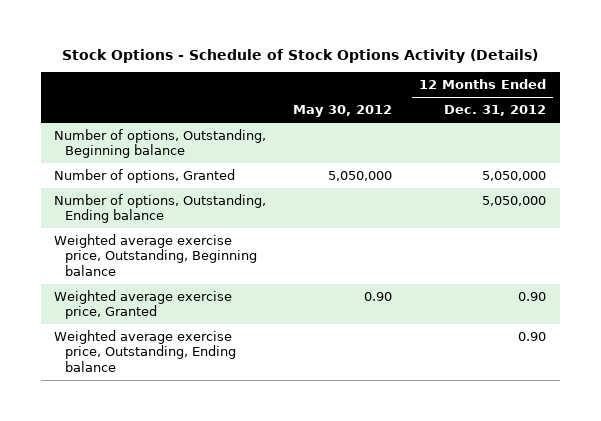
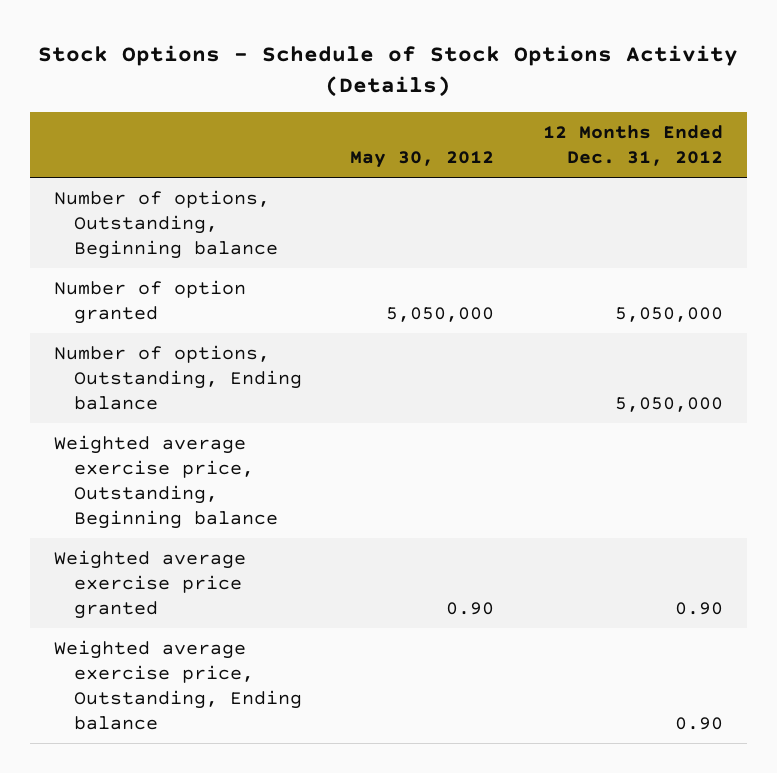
- Number of options, Granted | 5,050,000 | 5,050,000
+ Number of option granted | 5,050,000 | 5,050,000
- Weighted average exercise price, Granted | 0.90 | 0.90
+ Weighted average exercise price granted | 0.90 | 0.90

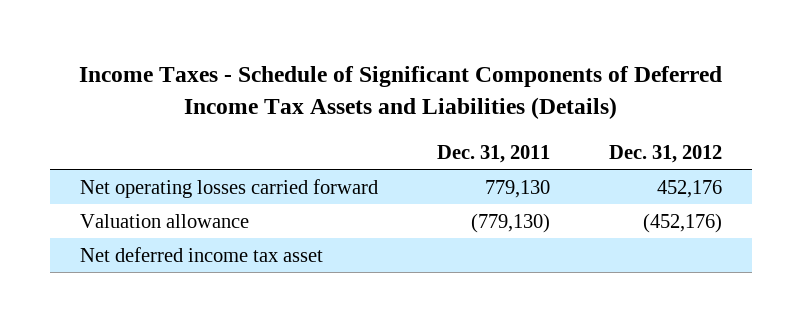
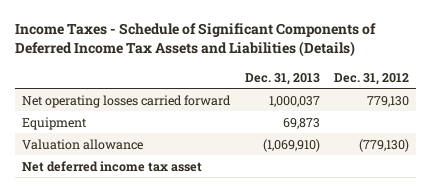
- | Dec. 31, 2011 | Dec. 31, 2012
+ | Dec. 31, 2013 | Dec. 31, 2012
- Net operating losses carried forward | 779,130 | 452,176
- Valuation allowance | (779,130) | (452,176)
+ Net operating losses carried forward | 1,000,037 | 779,130
+ Equipment | 69,873 |
+ Valuation allowance | (1,069,910) | (779,130)

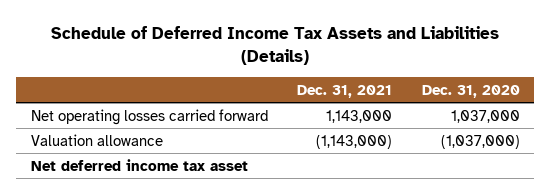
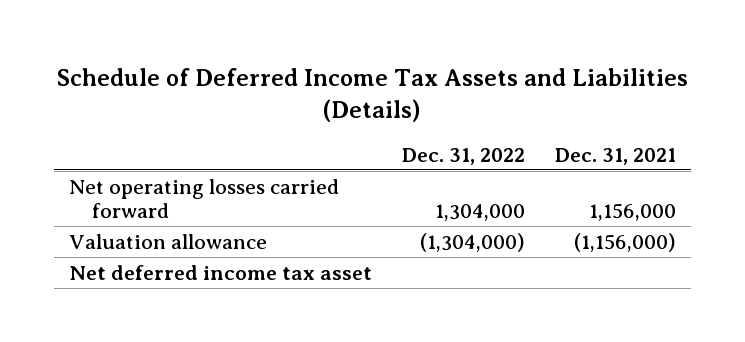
- | Dec. 31, 2021 | Dec. 31, 2020
+ | Dec. 31, 2022 | Dec. 31, 2021
- Net operating losses carried forward | 1,143,000 | 1,037,000
- Valuation allowance | (1,143,000) | (1,037,000)
+ Net operating losses carried forward | 1,304,000 | 1,156,000
+ Valuation allowance | (1,304,000) | (1,156,000)

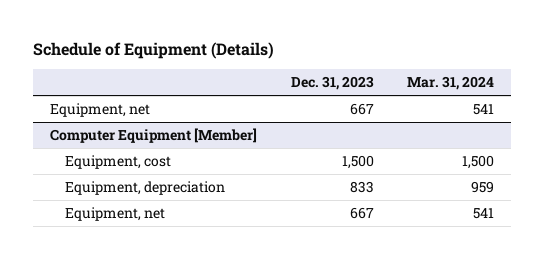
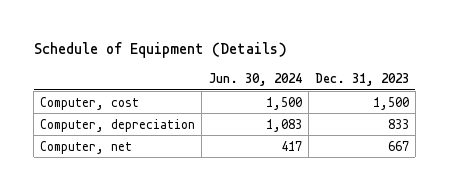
- | Dec. 31, 2023 | Mar. 31, 2024
+ | Jun. 30, 2024 | Dec. 31, 2023
- Equipment, net | 667 | 541
- Computer Equipment [Member]
- Equipment, cost | 1,500 | 1,500
- Equipment, depreciation | 833 | 959
- Equipment, net | 667 | 541
+ Computer, cost | 1,500 | 1,500
+ Computer, depreciation | 1,083 | 833
+ Computer, net | 417 | 667

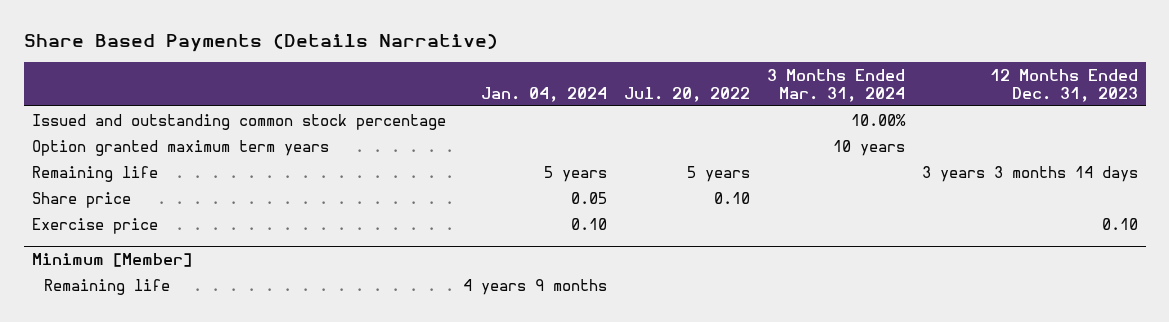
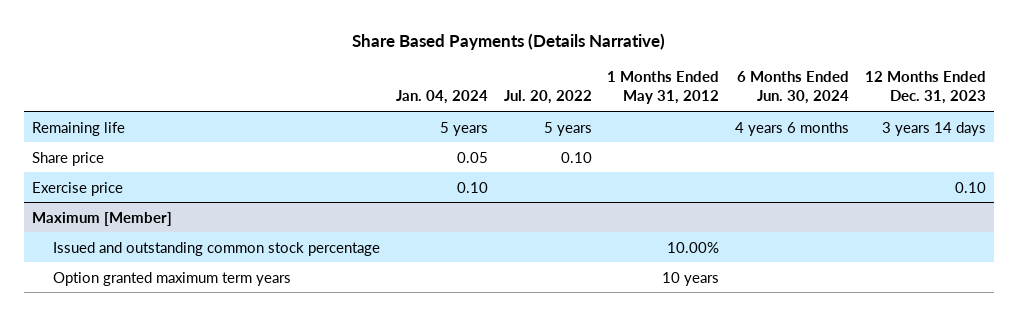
- | Jan. 04, 2024 | Jul. 20, 2022 | 3 Months Ended Mar. 31, 2024 | 12 Months Ended Dec. 31, 2023
+ | Jan. 04, 2024 | Jul. 20, 2022 | 1 Months Ended May 31, 2012 | 6 Months Ended Jun. 30, 2024 | 12 Months Ended Dec. 31, 2023
- Issued and outstanding common stock percentage | | | 10.00% |
- Option granted maximum term years | | | 10 years |
- Remaining life | 5 years | 5 years | | 3 years 3 months 14 days
+ Remaining life | 5 years | 5 years | | 4 years 6 months | 3 years 14 days
- Minimum [Member]
- Remaining life | 4 years 9 months | | |
+ Maximum [Member]
+ Issued and outstanding common stock percentage | | | 10.00% | |
+ Option granted maximum term years | | | 10 years | |

